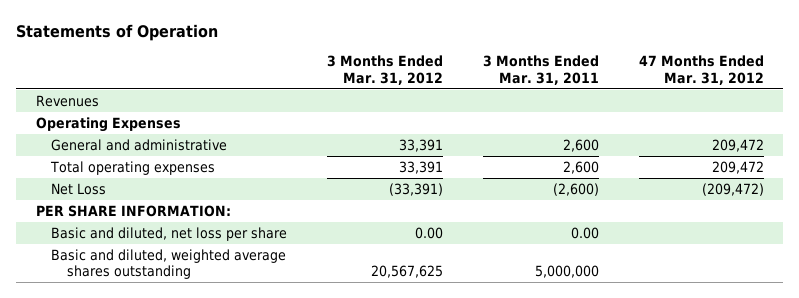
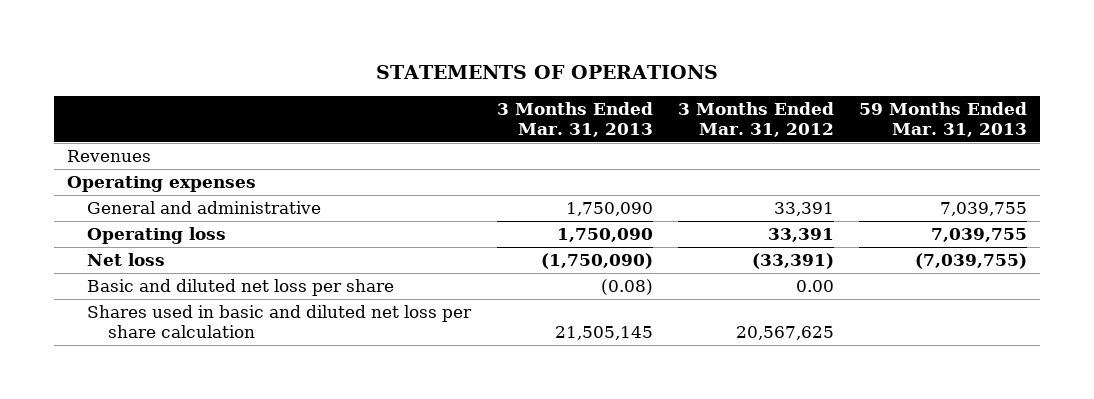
- Statements of Operation
+ STATEMENTS OF OPERATIONS
- | 3 Months Ended Mar. 31, 2012 | 3 Months Ended Mar. 31, 2011 | 47 Months Ended Mar. 31, 2012
+ | 3 Months Ended Mar. 31, 2013 | 3 Months Ended Mar. 31, 2012 | 59 Months Ended Mar. 31, 2013
- Operating Expenses
+ Operating expenses
- Total operating expenses | 33,391 | 2,600 | 209,472
- Net Loss | (33,391) | (2,600) | (209,472)
- PER SHARE INFORMATION:
- Basic and diluted, net loss per share | 0.00 | 0.00 |
- Basic and diluted, weighted average shares outstanding | 20,567,625 | 5,000,000 |
+ Operating loss | 1,750,090 | 33,391 | 7,039,755
+ Net loss | (1,750,090) | (33,391) | (7,039,755)
+ Basic and diluted net loss per share | (0.08) | 0.00 |
+ Shares used in basic and diluted net loss per share calculation | 21,505,145 | 20,567,625 |

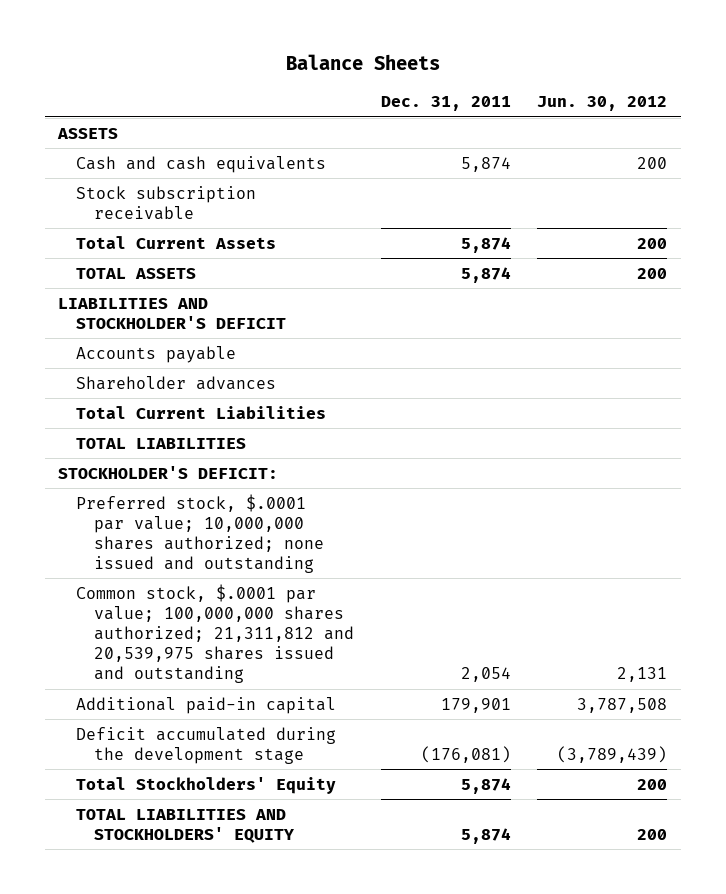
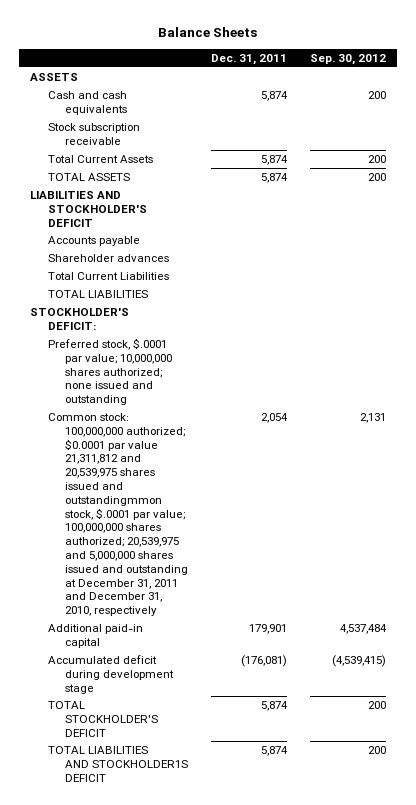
- | Dec. 31, 2011 | Jun. 30, 2012
+ | Dec. 31, 2011 | Sep. 30, 2012
- Common stock, $.0001 par value; 100,000,000 shares authorized; 21,311,812 and 20,539,975 shares issued and outstanding | 2,054 | 2,131
+ Common stock: 100,000,000 authorized; $0.0001 par value 21,311,812 and 20,539,975 shares issued and outstandingmmon stock, $.0001 par value; 100,000,000 shares authorized; 20,539,975 and 5,000,000 shares issued and outstanding at December 31, 2011 and December 31, 2010, respectively | 2,054 | 2,131
- Deficit accumulated during the development stage | (176,081) | (3,789,439)
- Total Stockholders' Equity | 5,874 | 200
- TOTAL LIABILITIES AND STOCKHOLDERS' EQUITY | 5,874 | 200
+ Accumulated deficit during development stage | (176,081) | (4,539,415)
+ TOTAL STOCKHOLDER'S DEFICIT | 5,874 | 200
+ TOTAL LIABILITIES AND STOCKHOLDER1S DEFICIT | 5,874 | 200

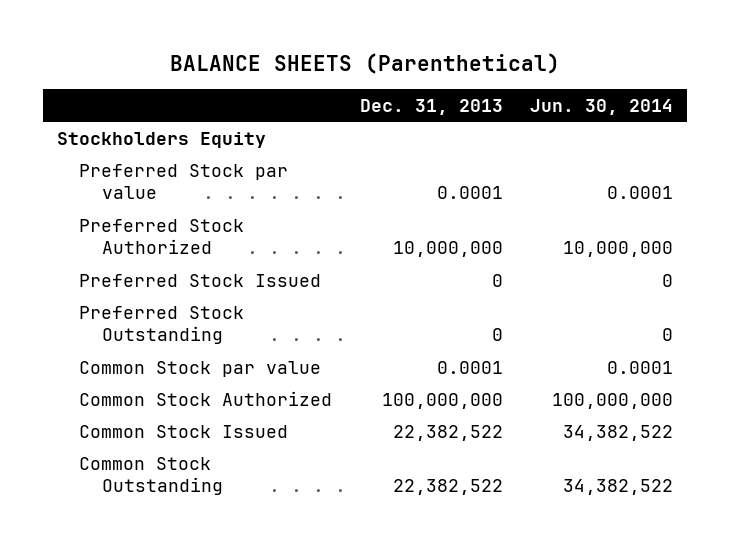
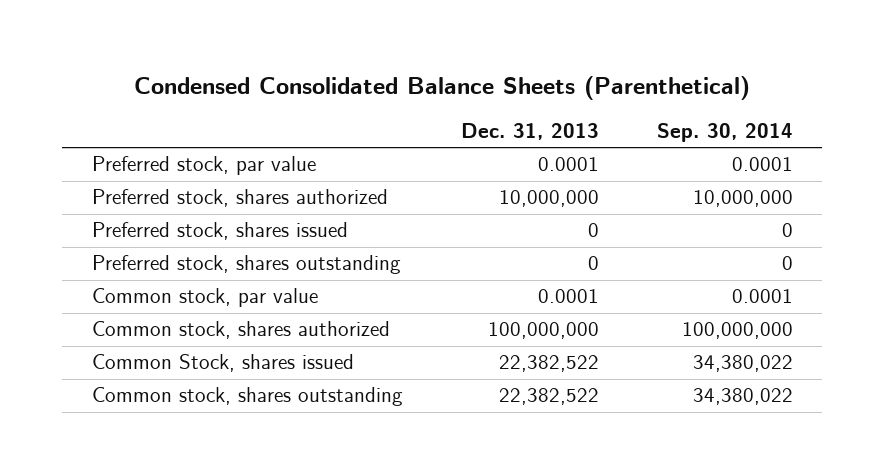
- BALANCE SHEETS (Parenthetical)
+ Condensed Consolidated Balance Sheets (Parenthetical)
- | Dec. 31, 2013 | Jun. 30, 2014
+ | Dec. 31, 2013 | Sep. 30, 2014
- Stockholders Equity
- Preferred Stock par value | 0.0001 | 0.0001
- Preferred Stock Authorized | 10,000,000 | 10,000,000
- Preferred Stock Issued | 0 | 0
- Preferred Stock Outstanding | 0 | 0
- Common Stock par value | 0.0001 | 0.0001
- Common Stock Authorized | 100,000,000 | 100,000,000
- Common Stock Issued | 22,382,522 | 34,382,522
- Common Stock Outstanding | 22,382,522 | 34,382,522
+ Preferred stock, par value | 0.0001 | 0.0001
+ Preferred stock, shares authorized | 10,000,000 | 10,000,000
+ Preferred stock, shares issued | 0 | 0
+ Preferred stock, shares outstanding | 0 | 0
+ Common stock, par value | 0.0001 | 0.0001
+ Common stock, shares authorized | 100,000,000 | 100,000,000
+ Common Stock, shares issued | 22,382,522 | 34,380,022
+ Common stock, shares outstanding | 22,382,522 | 34,380,022

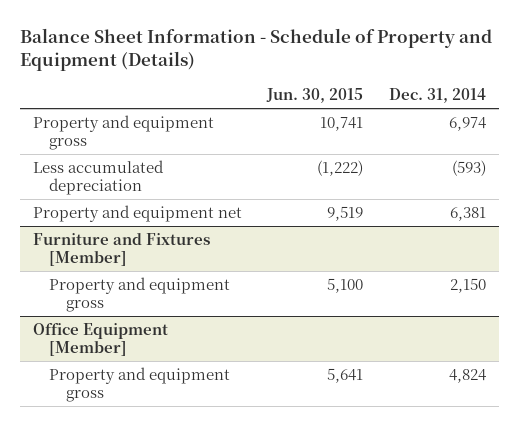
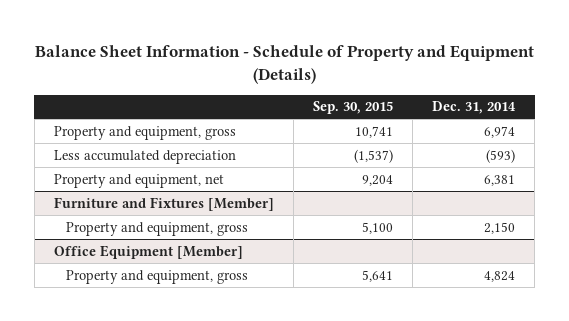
- | Jun. 30, 2015 | Dec. 31, 2014
+ | Sep. 30, 2015 | Dec. 31, 2014
- Property and equipment gross | 10,741 | 6,974
+ Property and equipment, gross | 10,741 | 6,974
- Property and equipment net | 9,519 | 6,381
+ Property and equipment, net | 9,204 | 6,381
@ Furniture and Fixtures [Member]
- Property and equipment gross | 5,100 | 2,150
+ Property and equipment, gross | 5,100 | 2,150
@ Office Equipment [Member]
- Property and equipment gross | 5,641 | 4,824
+ Property and equipment, gross | 5,641 | 4,824

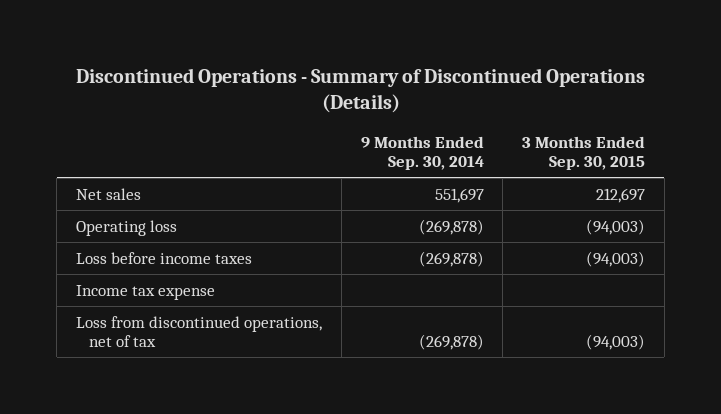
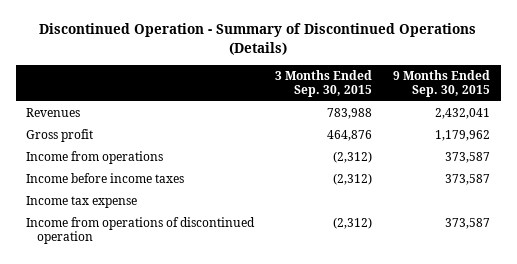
- Discontinued Operations - Summary of Discontinued Operations (Details)
+ Discontinued Operation - Summary of Discontinued Operations (Details)
- | 9 Months Ended Sep. 30, 2014 | 3 Months Ended Sep. 30, 2015
+ | 3 Months Ended Sep. 30, 2015 | 9 Months Ended Sep. 30, 2015
- Net sales | 551,697 | 212,697
- Operating loss | (269,878) | (94,003)
- Loss before income taxes | (269,878) | (94,003)
+ Revenues | 783,988 | 2,432,041
+ Gross profit | 464,876 | 1,179,962
+ Income from operations | (2,312) | 373,587
+ Income before income taxes | (2,312) | 373,587
- Loss from discontinued operations, net of tax | (269,878) | (94,003)
+ Income from operations of discontinued operation | (2,312) | 373,587

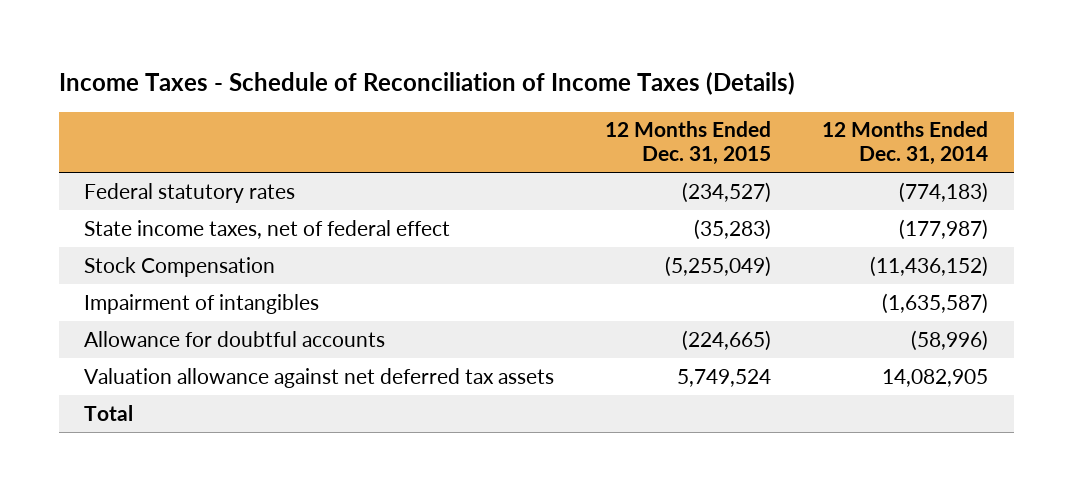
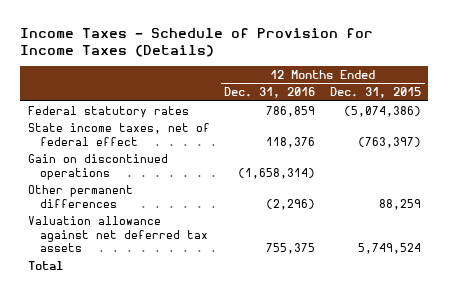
- Income Taxes - Schedule of Reconciliation of Income Taxes (Details)
+ Income Taxes - Schedule of Provision for Income Taxes (Details)
- | 12 Months Ended Dec. 31, 2015 | 12 Months Ended Dec. 31, 2014
+ | 12 Months Ended Dec. 31, 2016 | 12 Months Ended Dec. 31, 2015
- Federal statutory rates | (234,527) | (774,183)
- State income taxes, net of federal effect | (35,283) | (177,987)
- Stock Compensation | (5,255,049) | (11,436,152)
- Impairment of intangibles | | (1,635,587)
- Allowance for doubtful accounts | (224,665) | (58,996)
+ Federal statutory rates | 786,859 | (5,074,386)
+ State income taxes, net of federal effect | 118,376 | (763,397)
+ Gain on discontinued operations | (1,658,314) |
+ Other permanent differences | (2,296) | 88,259

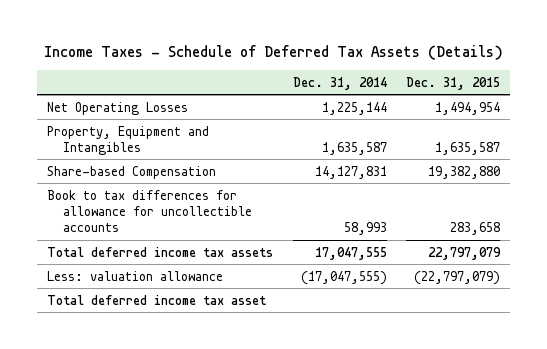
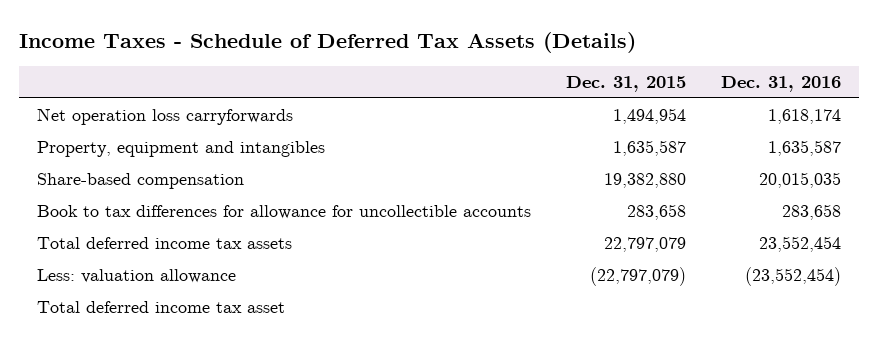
- | Dec. 31, 2014 | Dec. 31, 2015
+ | Dec. 31, 2015 | Dec. 31, 2016
- Net Operating Losses | 1,225,144 | 1,494,954
- Property, Equipment and Intangibles | 1,635,587 | 1,635,587
- Share-based Compensation | 14,127,831 | 19,382,880
+ Net operation loss carryforwards | 1,494,954 | 1,618,174
+ Property, equipment and intangibles | 1,635,587 | 1,635,587
+ Share-based compensation | 19,382,880 | 20,015,035

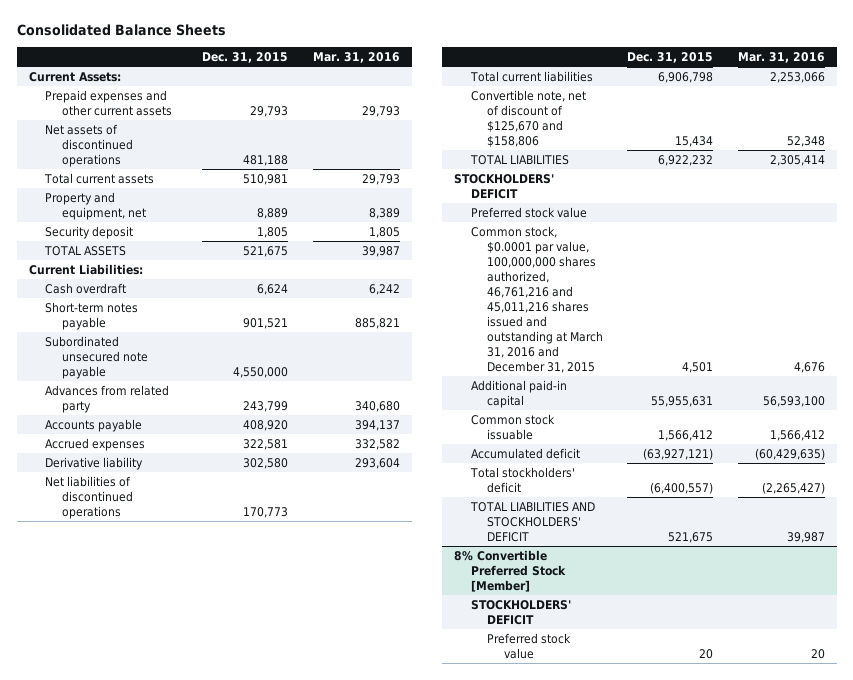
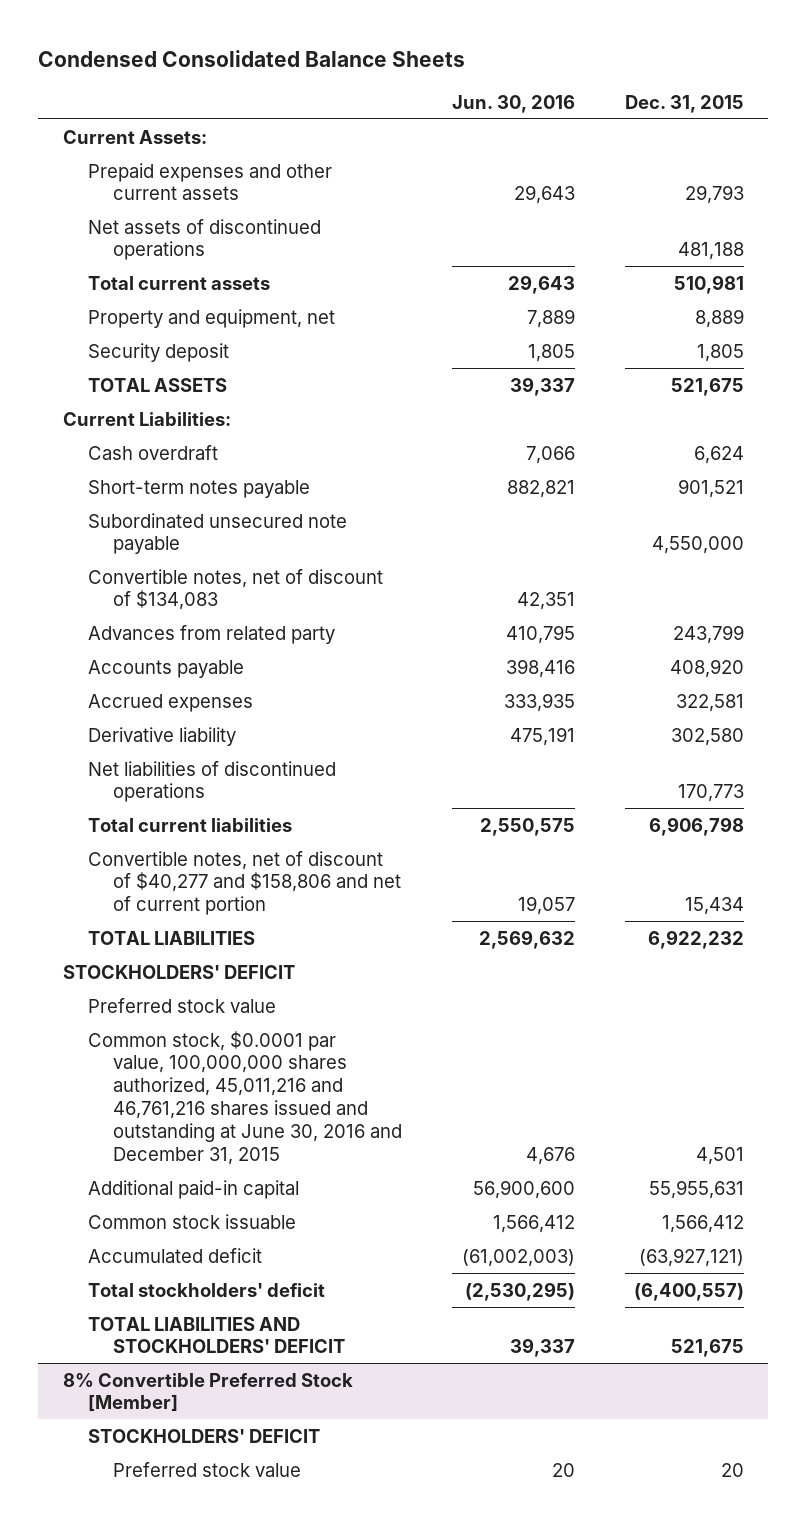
- Consolidated Balance Sheets
+ Condensed Consolidated Balance Sheets
- | Dec. 31, 2015 | Mar. 31, 2016
+ | Jun. 30, 2016 | Dec. 31, 2015
+ Convertible notes, net of discount of $134,083 | 42,351 |
- Convertible note, net of discount of $125,670 and $158,806 | 15,434 | 52,348
+ Convertible notes, net of discount of $40,277 and $158,806 and net of current portion | 19,057 | 15,434
- Common stock, $0.0001 par value, 100,000,000 shares authorized, 46,761,216 and 45,011,216 shares issued and outstanding at March 31, 2016 and December 31, 2015 | 4,501 | 4,676
+ Common stock, $0.0001 par value, 100,000,000 shares authorized, 45,011,216 and 46,761,216 shares issued and outstanding at June 30, 2016 and December 31, 2015 | 4,676 | 4,501

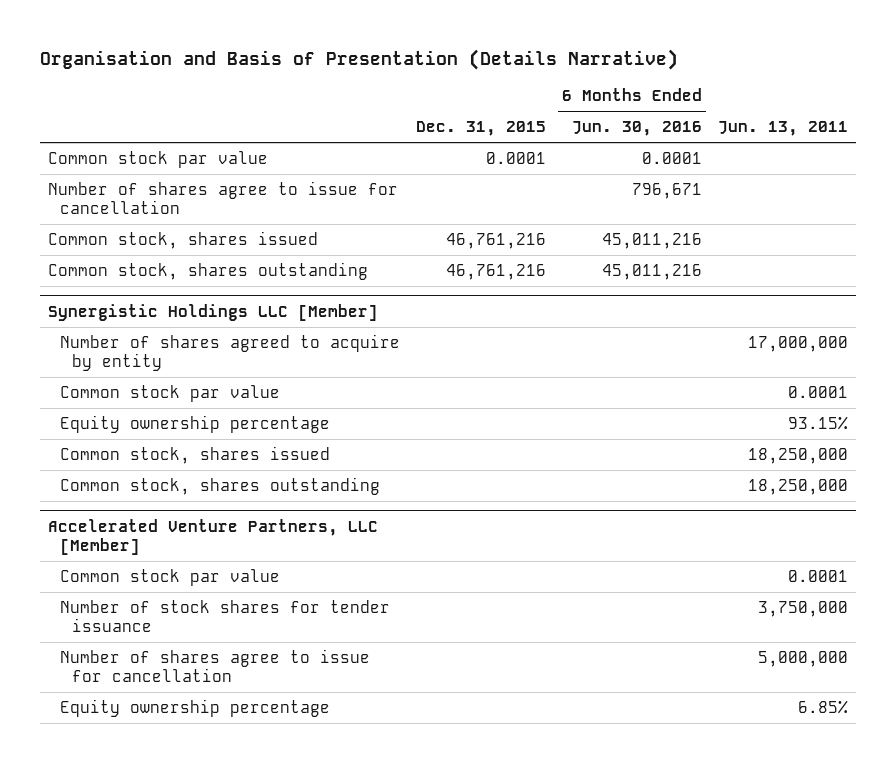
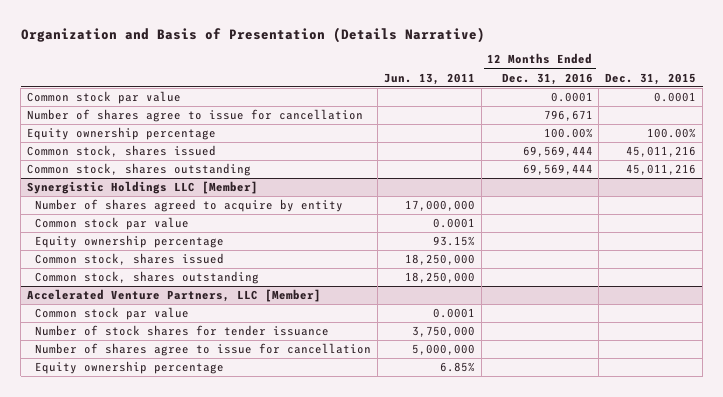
- Organisation and Basis of Presentation (Details Narrative)
+ Organization and Basis of Presentation (Details Narrative)
- | Dec. 31, 2015 | 6 Months Ended Jun. 30, 2016 | Jun. 13, 2011
+ | Jun. 13, 2011 | 12 Months Ended Dec. 31, 2016 | Dec. 31, 2015
- Common stock, shares issued | 46,761,216 | 45,011,216 |
- Common stock, shares outstanding | 46,761,216 | 45,011,216 |
+ Equity ownership percentage | | 100.00% | 100.00%
+ Common stock, shares issued | | 69,569,444 | 45,011,216
+ Common stock, shares outstanding | | 69,569,444 | 45,011,216

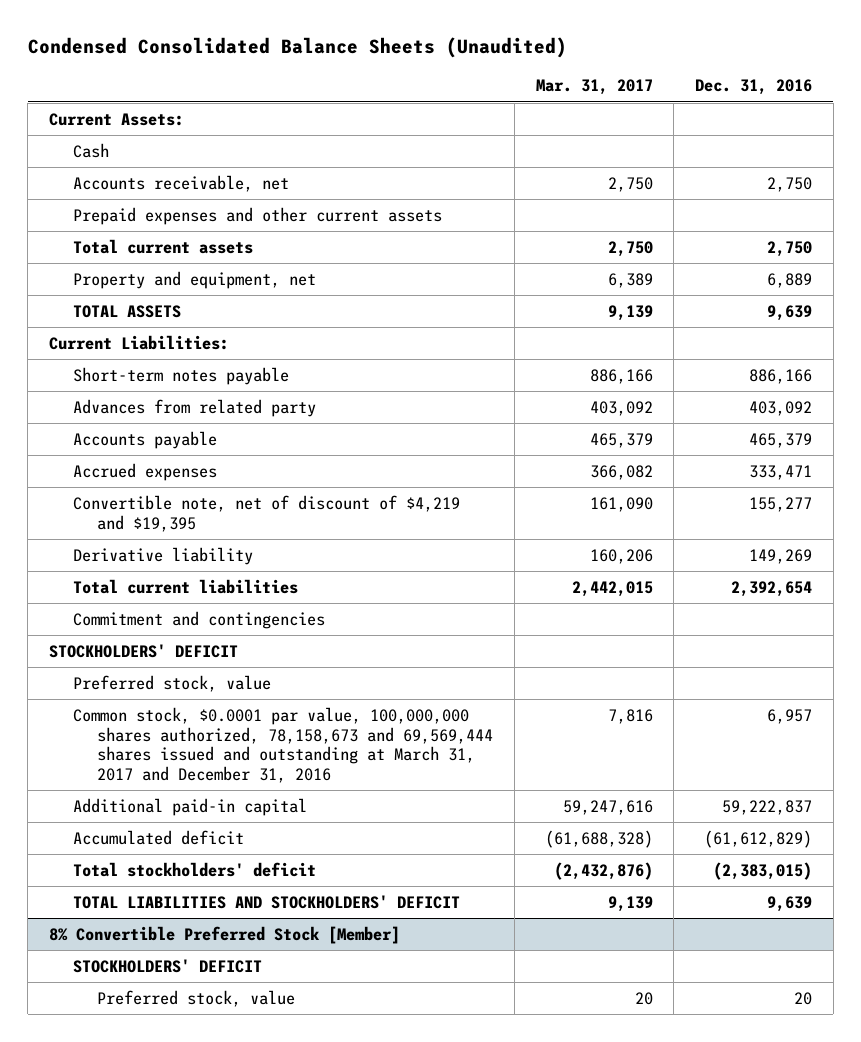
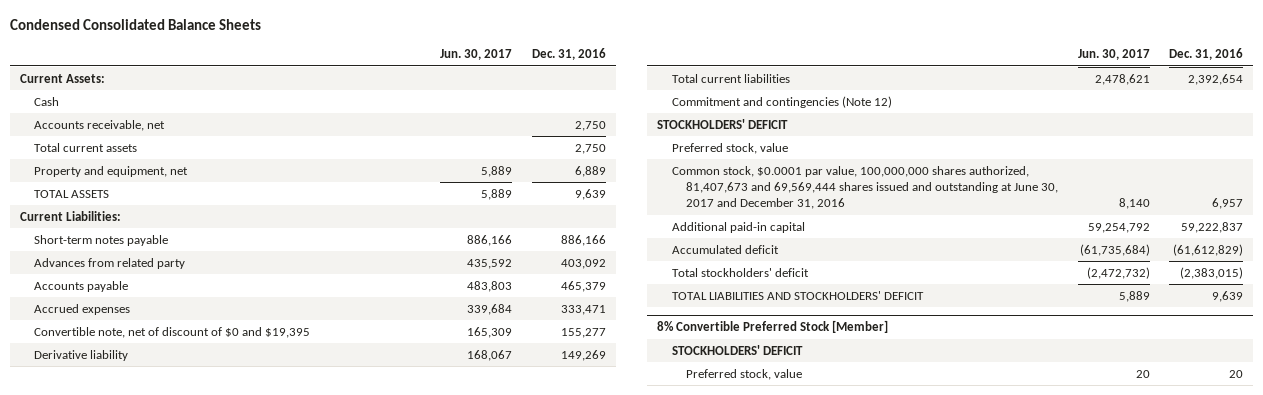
- Condensed Consolidated Balance Sheets (Unaudited)
+ Condensed Consolidated Balance Sheets
- | Mar. 31, 2017 | Dec. 31, 2016
+ | Jun. 30, 2017 | Dec. 31, 2016
- Prepaid expenses and other current assets
- Convertible note, net of discount of $4,219 and $19,395 | 161,090 | 155,277
+ Convertible note, net of discount of $0 and $19,395 | 165,309 | 155,277
- Commitment and contingencies
+ Commitment and contingencies (Note 12)
- Common stock, $0.0001 par value, 100,000,000 shares authorized, 78,158,673 and 69,569,444 shares issued and outstanding at March 31, 2017 and December 31, 2016 | 7,816 | 6,957
+ Common stock, $0.0001 par value, 100,000,000 shares authorized, 81,407,673 and 69,569,444 shares issued and outstanding at June 30, 2017 and December 31, 2016 | 8,140 | 6,957

